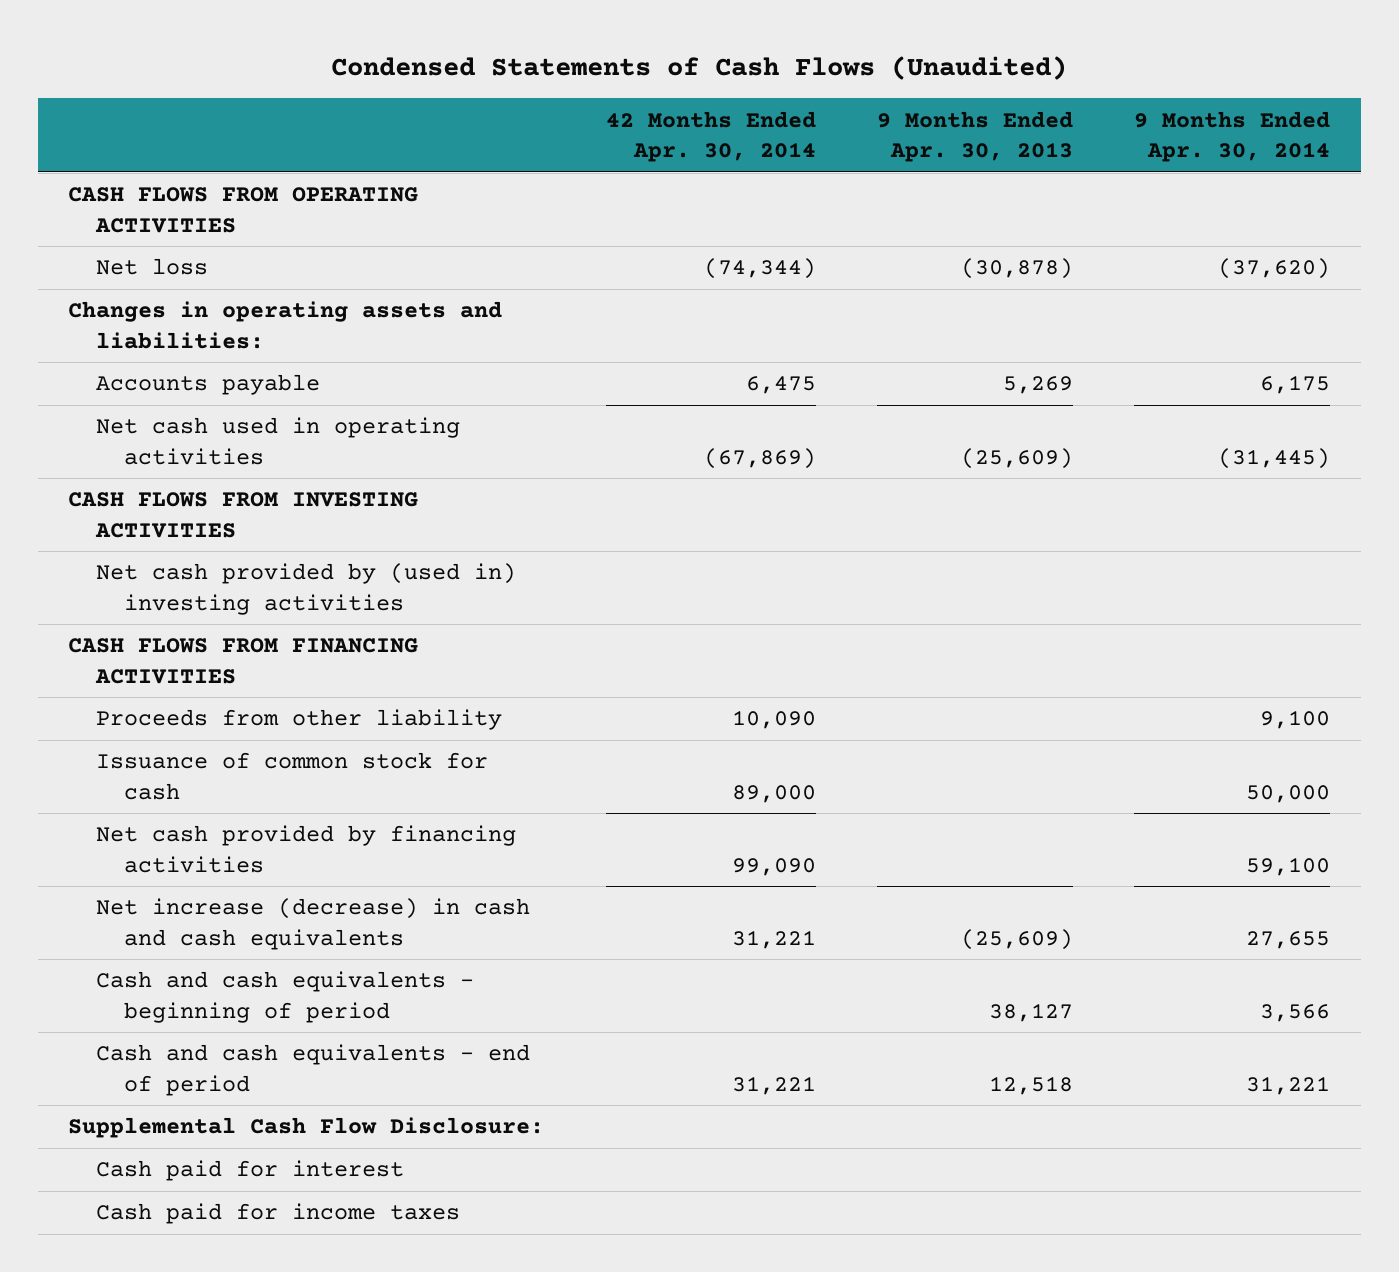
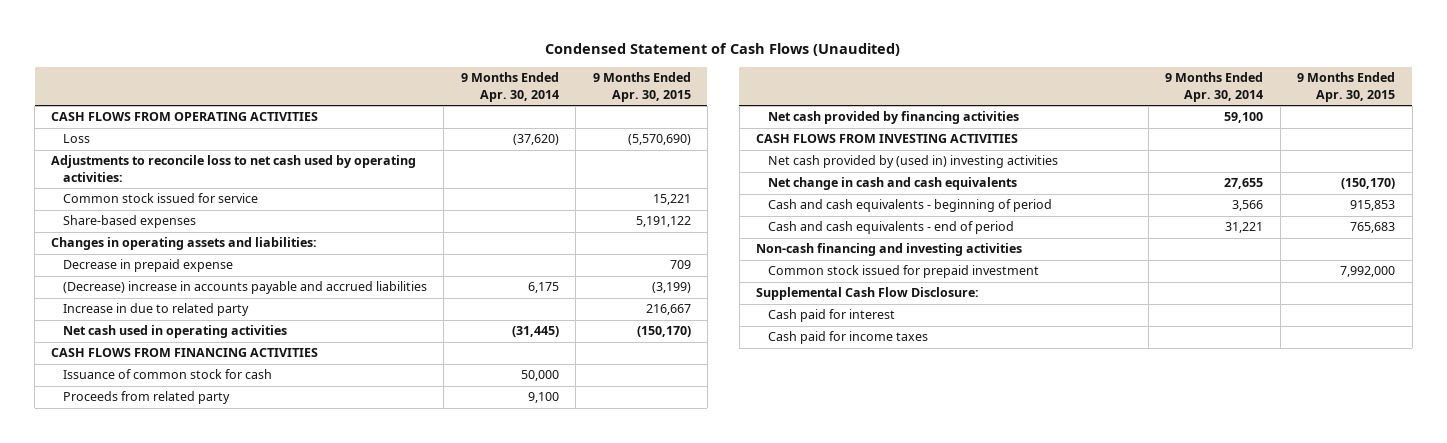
- Condensed Statements of Cash Flows (Unaudited)
+ Condensed Statement of Cash Flows (Unaudited)
- | 42 Months Ended Apr. 30, 2014 | 9 Months Ended Apr. 30, 2013 | 9 Months Ended Apr. 30, 2014
+ | 9 Months Ended Apr. 30, 2014 | 9 Months Ended Apr. 30, 2015
- Net loss | (74,344) | (30,878) | (37,620)
+ Loss | (37,620) | (5,570,690)
+ Adjustments to reconcile loss to net cash used by operating activities:
+ Common stock issued for service | | 15,221
+ Share-based expenses | | 5,191,122
- Accounts payable | 6,475 | 5,269 | 6,175
+ Decrease in prepaid expense | | 709
+ (Decrease) increase in accounts payable and accrued liabilities | 6,175 | (3,199)
+ Increase in due to related party | | 216,667
- Proceeds from other liability | 10,090 | | 9,100
+ Proceeds from related party | 9,100 |
- Net increase (decrease) in cash and cash equivalents | 31,221 | (25,609) | 27,655
moved down: CASH FLOWS FROM INVESTING ACTIVITIES
moved down: Net cash provided by (used in) investing activities
+ Net change in cash and cash equivalents | 27,655 | (150,170)
+ Non-cash financing and investing activities
+ Common stock issued for prepaid investment | | 7,992,000

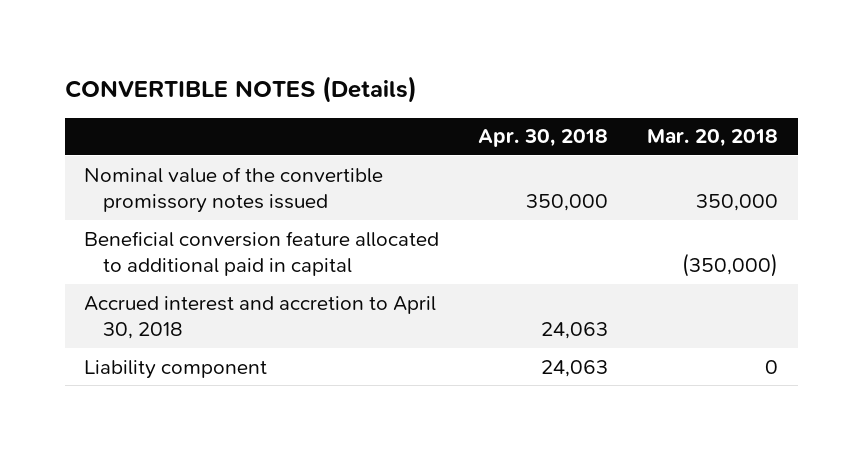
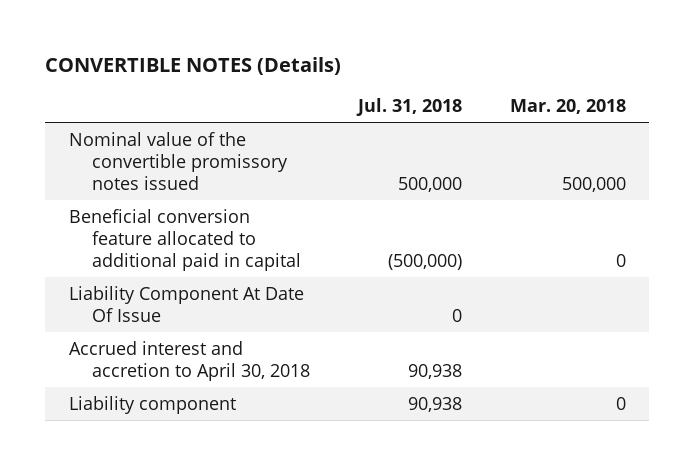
- | Apr. 30, 2018 | Mar. 20, 2018
+ | Jul. 31, 2018 | Mar. 20, 2018
- Nominal value of the convertible promissory notes issued | 350,000 | 350,000
- Beneficial conversion feature allocated to additional paid in capital | | (350,000)
+ Nominal value of the convertible promissory notes issued | 500,000 | 500,000
+ Beneficial conversion feature allocated to additional paid in capital | (500,000) | 0
+ Liability Component At Date Of Issue | 0 |

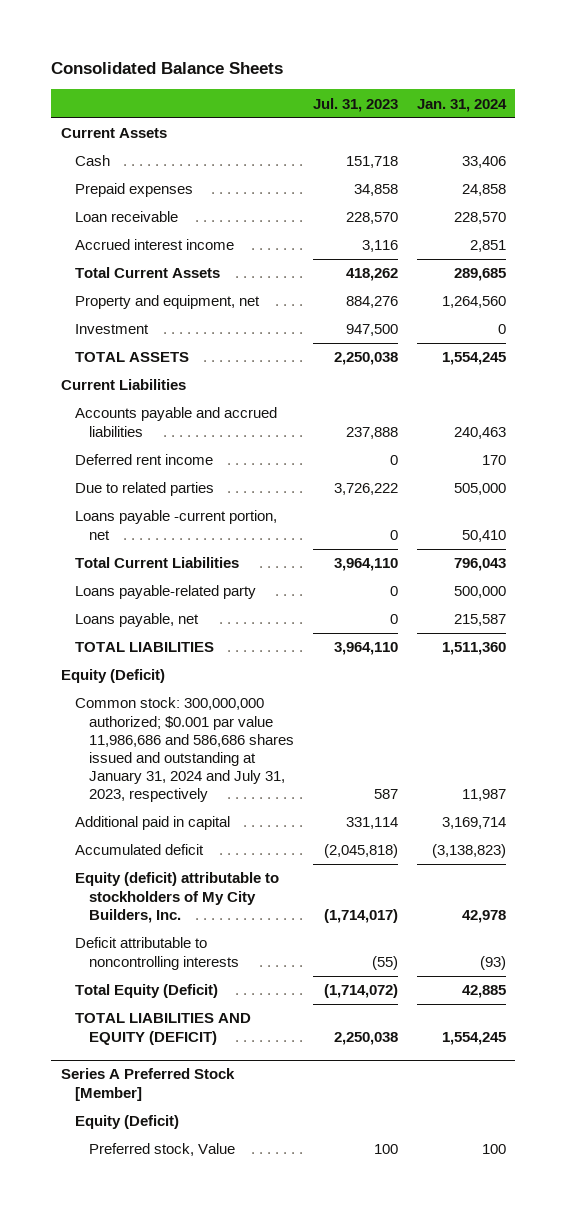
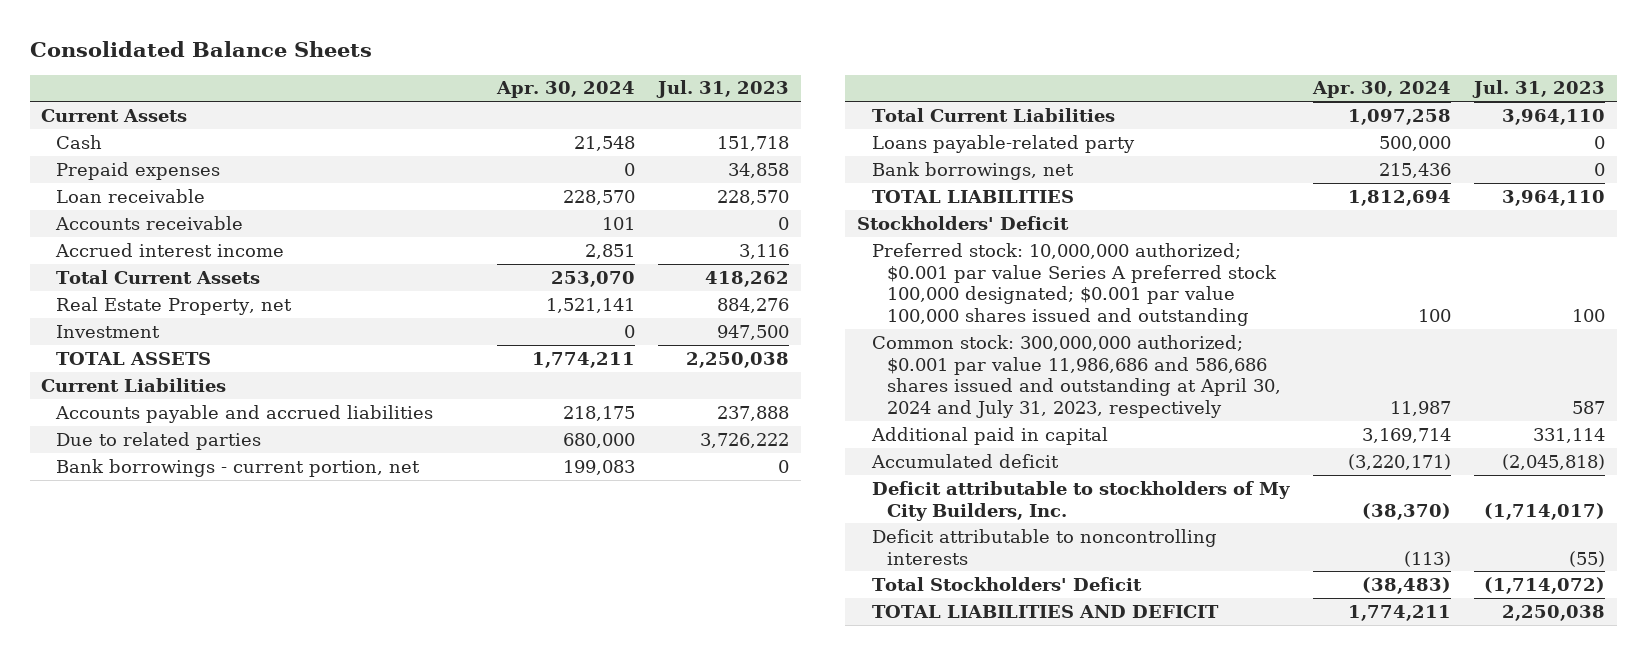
- | Jul. 31, 2023 | Jan. 31, 2024
+ | Apr. 30, 2024 | Jul. 31, 2023
+ Accounts receivable | 101 | 0
- Property and equipment, net | 884,276 | 1,264,560
+ Real Estate Property, net | 1,521,141 | 884,276
- Deferred rent income | 0 | 170
- Loans payable -current portion, net | 0 | 50,410
+ Bank borrowings - current portion, net | 199,083 | 0
- Loans payable, net | 0 | 215,587
+ Bank borrowings, net | 215,436 | 0
- Equity (Deficit)
- Common stock: 300,000,000 authorized; $0.001 par value 11,986,686 and 586,686 shares issued and outstanding at January 31, 2024 and July 31, 2023, respectively | 587 | 11,987
+ Stockholders' Deficit
+ Preferred stock: 10,000,000 authorized; $0.001 par value Series A preferred stock 100,000 designated; $0.001 par value 100,000 shares issued and outstanding | 100 | 100
+ Common stock: 300,000,000 authorized; $0.001 par value 11,986,686 and 586,686 shares issued and outstanding at April 30, 2024 and July 31, 2023, respectively | 11,987 | 587
- Equity (deficit) attributable to stockholders of My City Builders, Inc. | (1,714,017) | 42,978
+ Deficit attributable to stockholders of My City Builders, Inc. | (38,370) | (1,714,017)
- Total Equity (Deficit) | (1,714,072) | 42,885
- TOTAL LIABILITIES AND EQUITY (DEFICIT) | 2,250,038 | 1,554,245
- Series A Preferred Stock [Member]
- Equity (Deficit)
- Preferred stock, Value | 100 | 100
+ Total Stockholders' Deficit | (38,483) | (1,714,072)
+ TOTAL LIABILITIES AND DEFICIT | 1,774,211 | 2,250,038

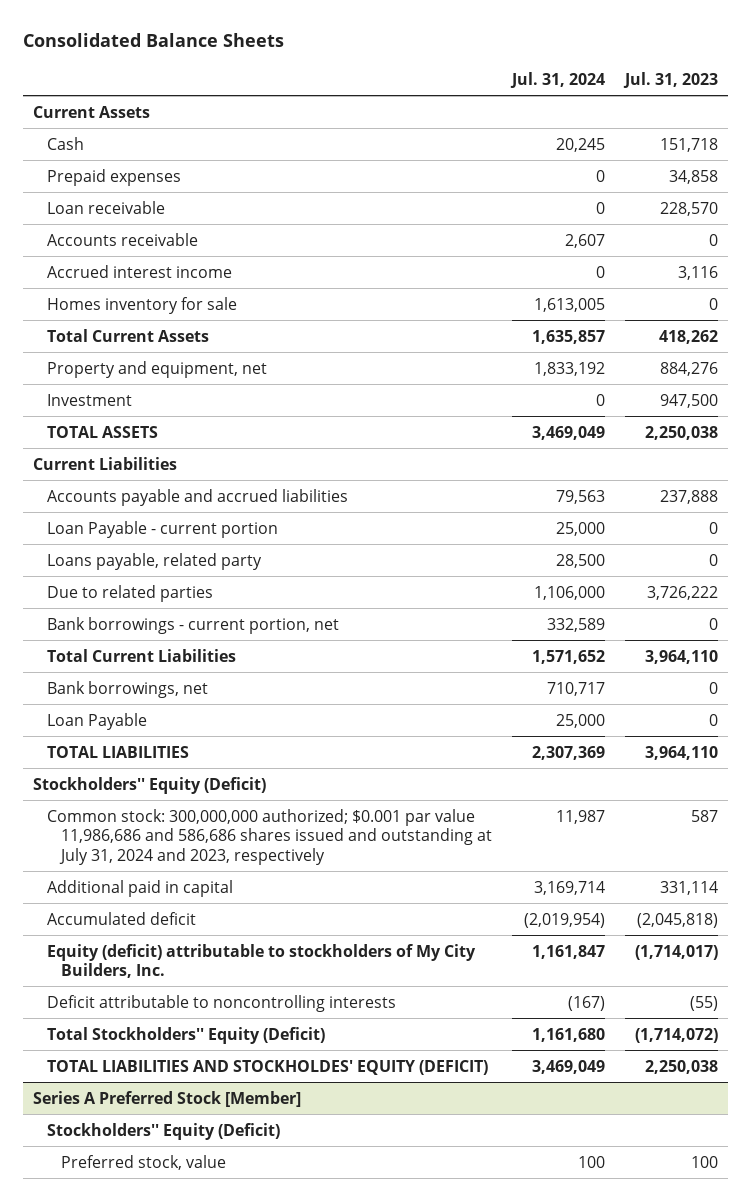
- | Apr. 30, 2024 | Jul. 31, 2023
+ | Jul. 31, 2024 | Jul. 31, 2023
+ Homes inventory for sale | 1,613,005 | 0
- Real Estate Property, net | 1,521,141 | 884,276
+ Property and equipment, net | 1,833,192 | 884,276
+ Loan Payable - current portion | 25,000 | 0
+ Loans payable, related party | 28,500 | 0
- Loans payable-related party | 500,000 | 0
+ Loan Payable | 25,000 | 0
- Stockholders' Deficit
- Preferred stock: 10,000,000 authorized; $0.001 par value Series A preferred stock 100,000 designated; $0.001 par value 100,000 shares issued and outstanding | 100 | 100
- Common stock: 300,000,000 authorized; $0.001 par value 11,986,686 and 586,686 shares issued and outstanding at April 30, 2024 and July 31, 2023, respectively | 11,987 | 587
+ Stockholders'' Equity (Deficit)
+ Common stock: 300,000,000 authorized; $0.001 par value 11,986,686 and 586,686 shares issued and outstanding at July 31, 2024 and 2023, respectively | 11,987 | 587
- Deficit attributable to stockholders of My City Builders, Inc. | (38,370) | (1,714,017)
+ Equity (deficit) attributable to stockholders of My City Builders, Inc. | 1,161,847 | (1,714,017)
- Total Stockholders' Deficit | (38,483) | (1,714,072)
- TOTAL LIABILITIES AND DEFICIT | 1,774,211 | 2,250,038
+ Total Stockholders'' Equity (Deficit) | 1,161,680 | (1,714,072)
+ TOTAL LIABILITIES AND STOCKHOLDES' EQUITY (DEFICIT) | 3,469,049 | 2,250,038
+ Series A Preferred Stock [Member]
+ Stockholders'' Equity (Deficit)
+ Preferred stock, value | 100 | 100

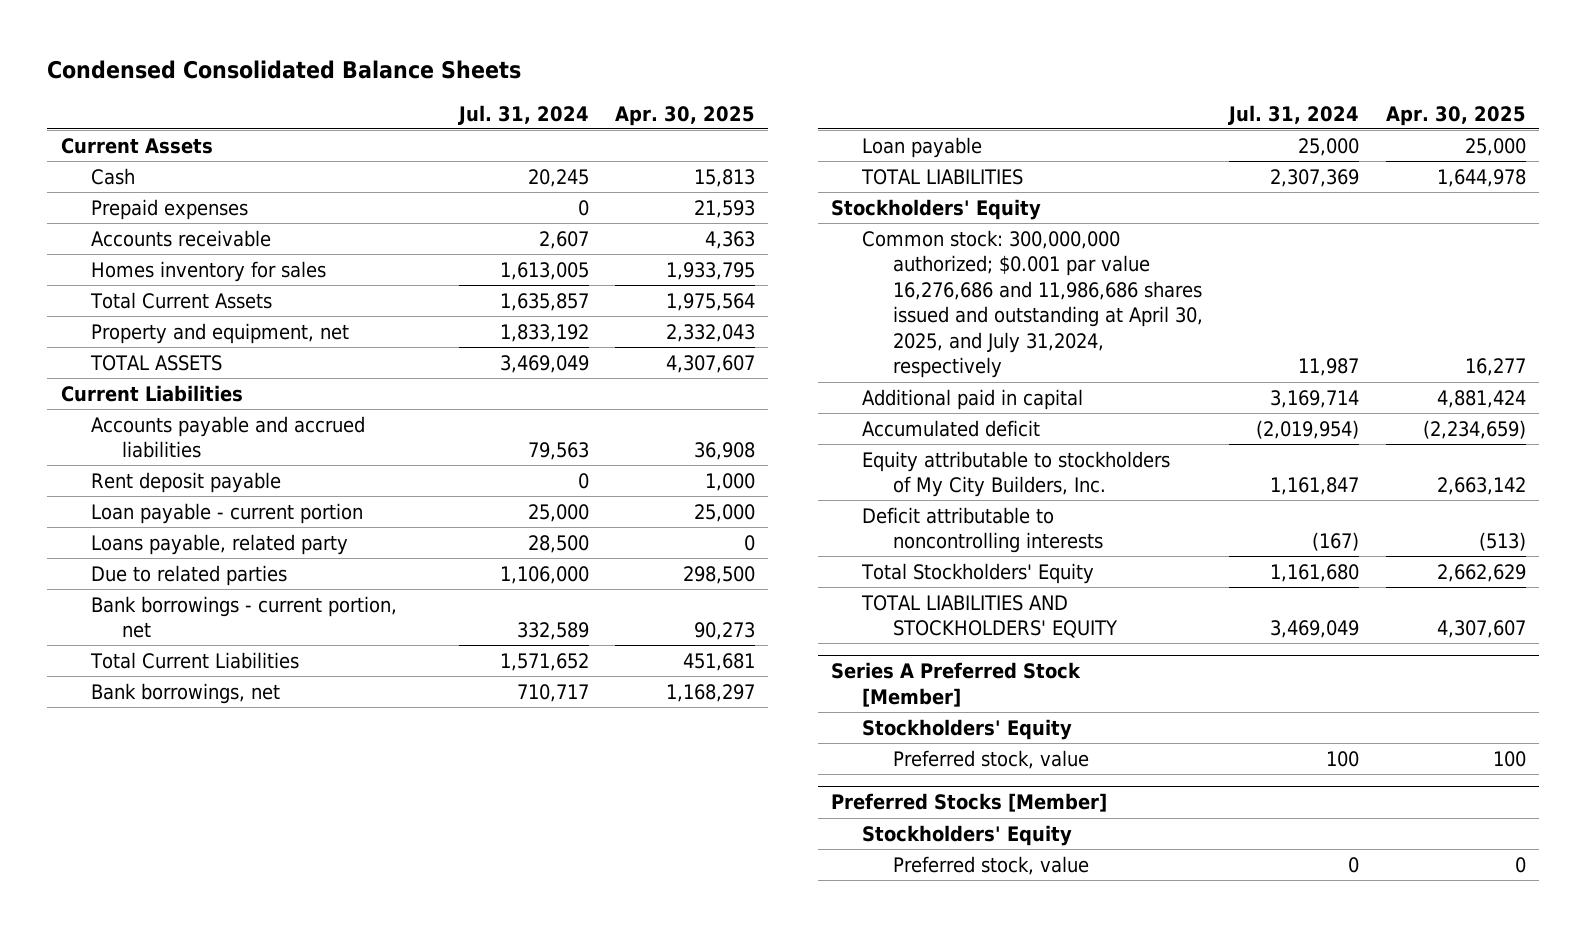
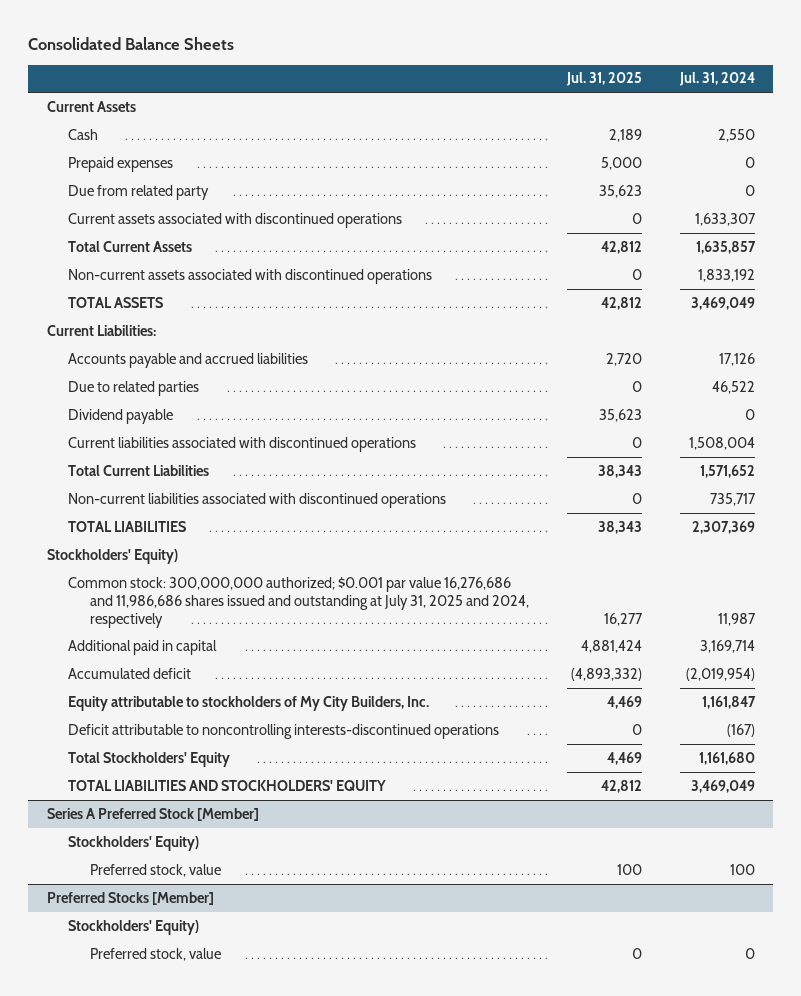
- Condensed Consolidated Balance Sheets
+ Consolidated Balance Sheets
- | Jul. 31, 2024 | Apr. 30, 2025
+ | Jul. 31, 2025 | Jul. 31, 2024
- Cash | 20,245 | 15,813
+ Cash | 2,189 | 2,550
- Accounts receivable | 2,607 | 4,363
- Homes inventory for sales | 1,613,005 | 1,933,795
+ Due from related party | 35,623 | 0
+ Current assets associated with discontinued operations | 0 | 1,633,307
- Property and equipment, net | 1,833,192 | 2,332,043
+ Non-current assets associated with discontinued operations | 0 | 1,833,192
- Current Liabilities
- Accounts payable and accrued liabilities | 79,563 | 36,908
- Rent deposit payable | 0 | 1,000
- Loan payable - current portion | 25,000 | 25,000
- Loans payable, related party | 28,500 | 0
- Due to related parties | 1,106,000 | 298,500
- Bank borrowings - current portion, net | 332,589 | 90,273
+ Current Liabilities:
+ Accounts payable and accrued liabilities | 2,720 | 17,126
+ Due to related parties | 0 | 46,522
+ Dividend payable | 35,623 | 0
+ Current liabilities associated with discontinued operations | 0 | 1,508,004
- Bank borrowings, net | 710,717 | 1,168,297
- Loan payable | 25,000 | 25,000
+ Non-current liabilities associated with discontinued operations | 0 | 735,717
- Stockholders' Equity
- Common stock: 300,000,000 authorized; $0.001 par value 16,276,686 and 11,986,686 shares issued and outstanding at April 30, 2025, and July 31,2024, respectively | 11,987 | 16,277
+ Stockholders' Equity)
+ Common stock: 300,000,000 authorized; $0.001 par value 16,276,686 and 11,986,686 shares issued and outstanding at July 31, 2025 and 2024, respectively | 16,277 | 11,987
- Deficit attributable to noncontrolling interests | (167) | (513)
+ Deficit attributable to noncontrolling interests-discontinued operations | 0 | (167)
@ Series A Preferred Stock [Member]
- Stockholders' Equity
+ Stockholders' Equity)
@ Preferred Stocks [Member]
- Stockholders' Equity
+ Stockholders' Equity)

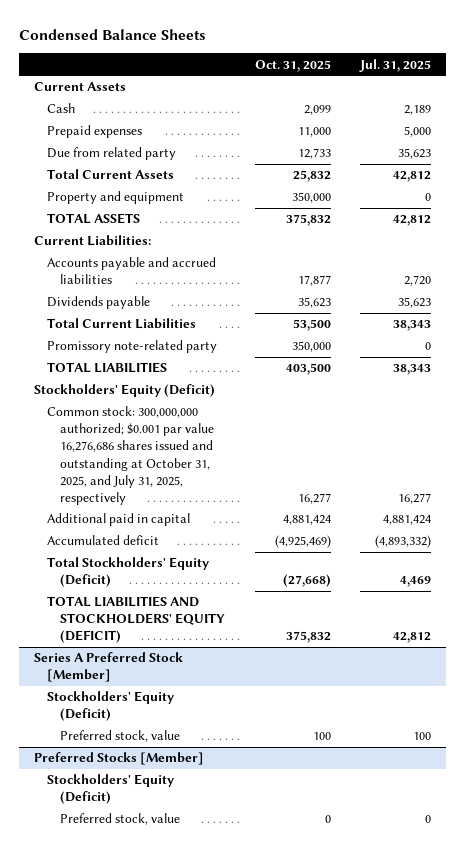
- Consolidated Balance Sheets
+ Condensed Balance Sheets
- | Jul. 31, 2025 | Jul. 31, 2024
+ | Oct. 31, 2025 | Jul. 31, 2025
- Current assets associated with discontinued operations | 0 | 1,633,307
- Non-current assets associated with discontinued operations | 0 | 1,833,192
+ Property and equipment | 350,000 | 0
- Due to related parties | 0 | 46,522
- Dividend payable | 35,623 | 0
- Current liabilities associated with discontinued operations | 0 | 1,508,004
+ Dividends payable | 35,623 | 35,623
- Non-current liabilities associated with discontinued operations | 0 | 735,717
+ Promissory note-related party | 350,000 | 0
- Stockholders' Equity)
- Common stock: 300,000,000 authorized; $0.001 par value 16,276,686 and 11,986,686 shares issued and outstanding at July 31, 2025 and 2024, respectively | 16,277 | 11,987
+ Stockholders' Equity (Deficit)
+ Common stock: 300,000,000 authorized; $0.001 par value 16,276,686 shares issued and outstanding at October 31, 2025, and July 31, 2025, respectively | 16,277 | 16,277
- Equity attributable to stockholders of My City Builders, Inc. | 4,469 | 1,161,847
- Deficit attributable to noncontrolling interests-discontinued operations | 0 | (167)
- Total Stockholders' Equity | 4,469 | 1,161,680
- TOTAL LIABILITIES AND STOCKHOLDERS' EQUITY | 42,812 | 3,469,049
+ Total Stockholders' Equity (Deficit) | (27,668) | 4,469
+ TOTAL LIABILITIES AND STOCKHOLDERS' EQUITY (DEFICIT) | 375,832 | 42,812
@ Series A Preferred Stock [Member]
- Stockholders' Equity)
+ Stockholders' Equity (Deficit)
@ Preferred Stocks [Member]
- Stockholders' Equity)
+ Stockholders' Equity (Deficit)

